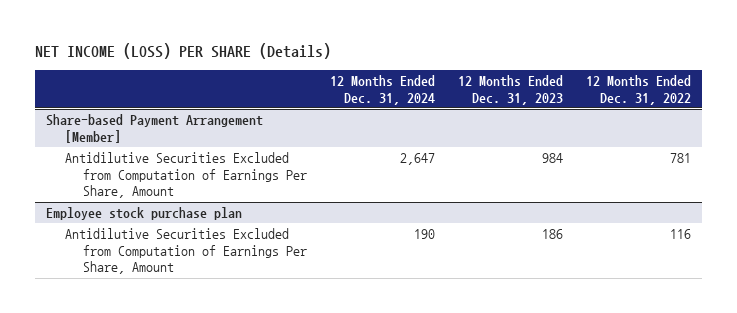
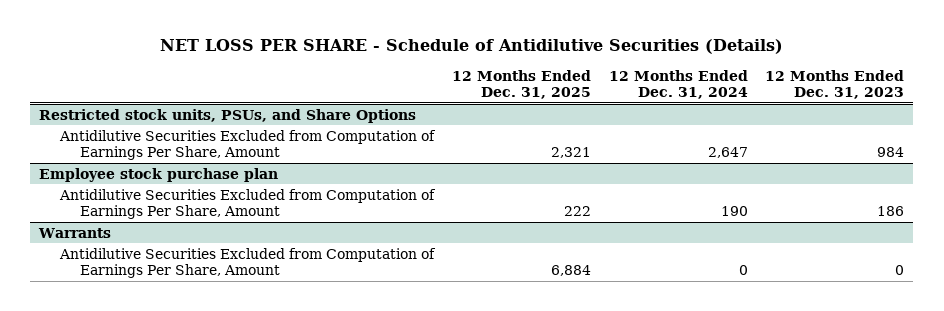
- NET INCOME (LOSS) PER SHARE (Details)
+ NET LOSS PER SHARE - Schedule of Antidilutive Securities (Details)
- | 12 Months Ended Dec. 31, 2024 | 12 Months Ended Dec. 31, 2023 | 12 Months Ended Dec. 31, 2022
+ | 12 Months Ended Dec. 31, 2025 | 12 Months Ended Dec. 31, 2024 | 12 Months Ended Dec. 31, 2023
- Share-based Payment Arrangement [Member]
+ Restricted stock units, PSUs, and Share Options
+ Warrants
+ Antidilutive Securities Excluded from Computation of Earnings Per Share, Amount | 6,884 | 0 | 0

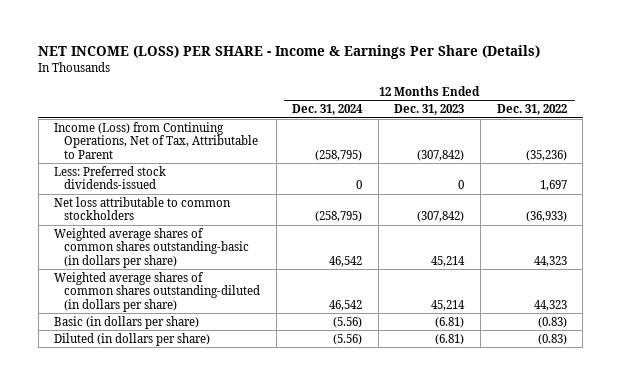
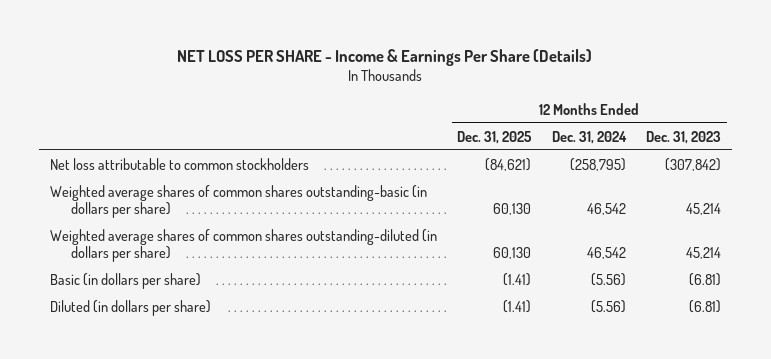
- NET INCOME (LOSS) PER SHARE - Income & Earnings Per Share (Details)
+ NET LOSS PER SHARE - Income & Earnings Per Share (Details)
- | 12 Months Ended Dec. 31, 2024 | 12 Months Ended Dec. 31, 2023 | 12 Months Ended Dec. 31, 2022
+ | 12 Months Ended Dec. 31, 2025 | 12 Months Ended Dec. 31, 2024 | 12 Months Ended Dec. 31, 2023
- Income (Loss) from Continuing Operations, Net of Tax, Attributable to Parent | (258,795) | (307,842) | (35,236)
- Less: Preferred stock dividends-issued | 0 | 0 | 1,697

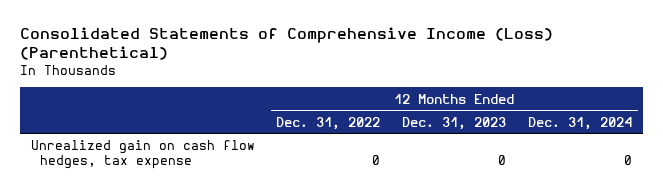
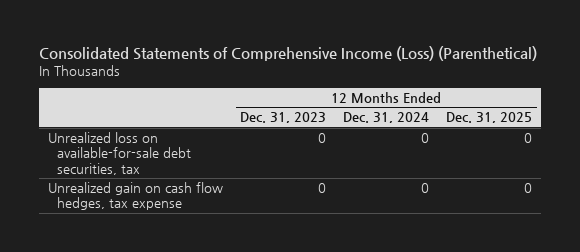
- | 12 Months Ended Dec. 31, 2022 | 12 Months Ended Dec. 31, 2023 | 12 Months Ended Dec. 31, 2024
+ | 12 Months Ended Dec. 31, 2023 | 12 Months Ended Dec. 31, 2024 | 12 Months Ended Dec. 31, 2025
+ Unrealized loss on available-for-sale debt securities, tax | 0 | 0 | 0

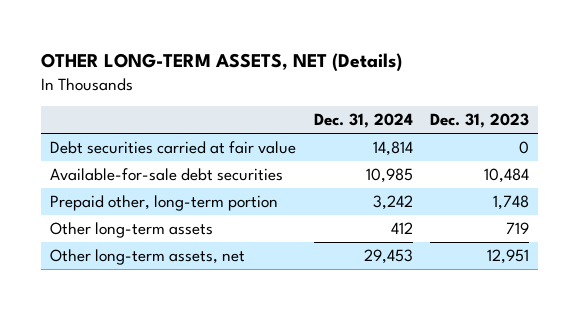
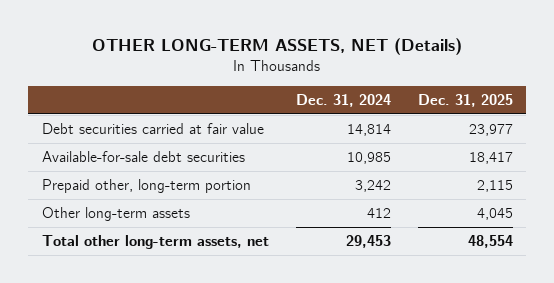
- | Dec. 31, 2024 | Dec. 31, 2023
+ | Dec. 31, 2024 | Dec. 31, 2025
- Other long-term assets, net | 29,453 | 12,951
+ Total other long-term assets, net | 29,453 | 48,554

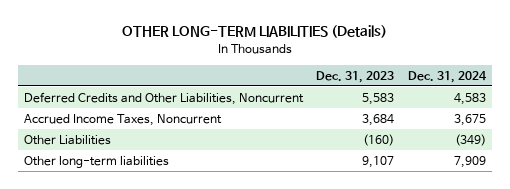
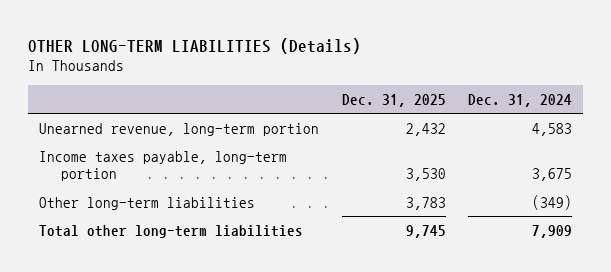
- | Dec. 31, 2023 | Dec. 31, 2024
+ | Dec. 31, 2025 | Dec. 31, 2024
- Deferred Credits and Other Liabilities, Noncurrent | 5,583 | 4,583
- Accrued Income Taxes, Noncurrent | 3,684 | 3,675
- Other Liabilities | (160) | (349)
- Other long-term liabilities | 9,107 | 7,909
+ Unearned revenue, long-term portion | 2,432 | 4,583
+ Income taxes payable, long-term portion | 3,530 | 3,675
+ Other long-term liabilities | 3,783 | (349)
+ Total other long-term liabilities | 9,745 | 7,909

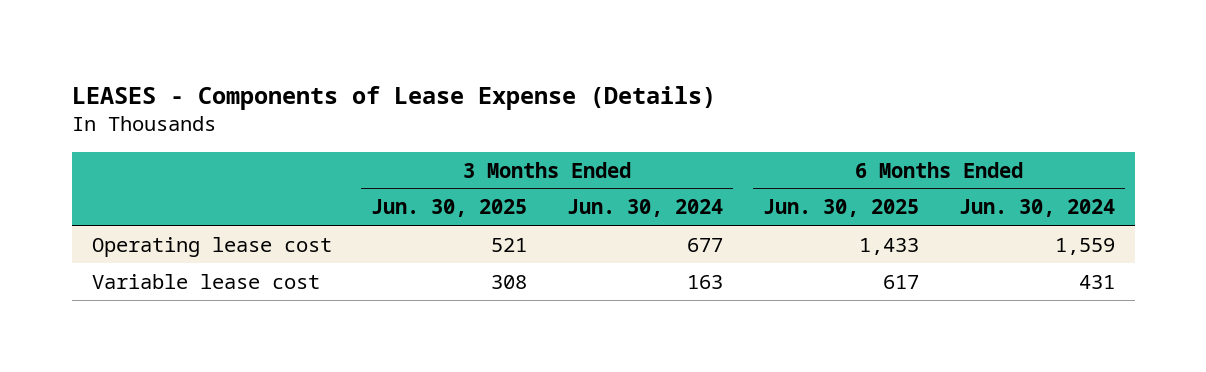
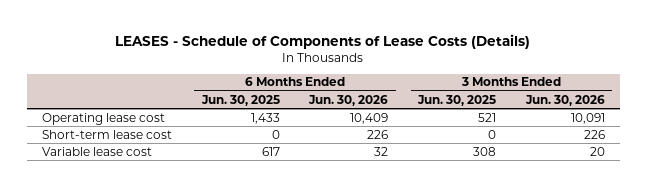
- LEASES - Components of Lease Expense (Details)
+ LEASES - Schedule of Components of Lease Costs (Details)
- | 3 Months Ended Jun. 30, 2025 | 3 Months Ended Jun. 30, 2024 | 6 Months Ended Jun. 30, 2025 | 6 Months Ended Jun. 30, 2024
+ | 6 Months Ended Jun. 30, 2025 | 6 Months Ended Jun. 30, 2026 | 3 Months Ended Jun. 30, 2025 | 3 Months Ended Jun. 30, 2026
+ Short-term lease cost | 0 | 226 | 0 | 226

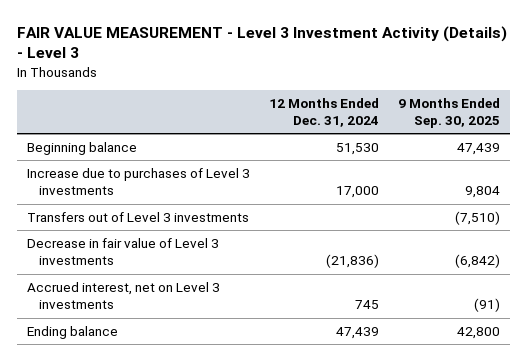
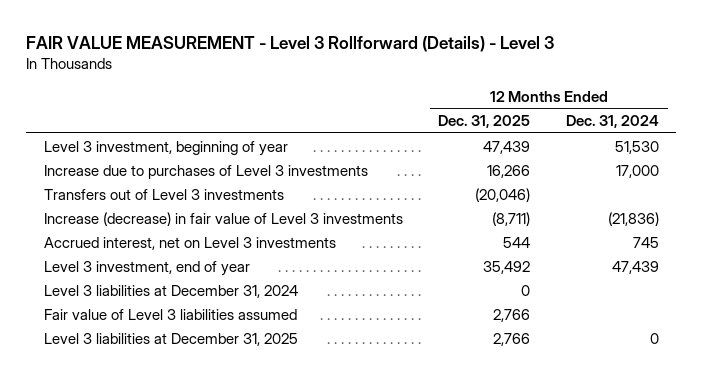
- FAIR VALUE MEASUREMENT - Level 3 Investment Activity (Details) - Level 3
+ FAIR VALUE MEASUREMENT - Level 3 Rollforward (Details) - Level 3
- | 12 Months Ended Dec. 31, 2024 | 9 Months Ended Sep. 30, 2025
+ | 12 Months Ended Dec. 31, 2025 | 12 Months Ended Dec. 31, 2024
- Beginning balance | 51,530 | 47,439
+ Level 3 investment, beginning of year | 47,439 | 51,530
- Decrease in fair value of Level 3 investments | (21,836) | (6,842)
+ Increase (decrease) in fair value of Level 3 investments | (8,711) | (21,836)
- Ending balance | 47,439 | 42,800
+ Level 3 investment, end of year | 35,492 | 47,439
+ Level 3 liabilities at December 31, 2024 | 0 |
+ Fair value of Level 3 liabilities assumed | 2,766 |
+ Level 3 liabilities at December 31, 2025 | 2,766 | 0

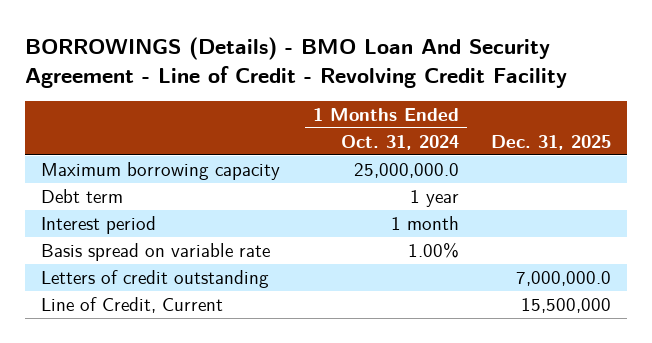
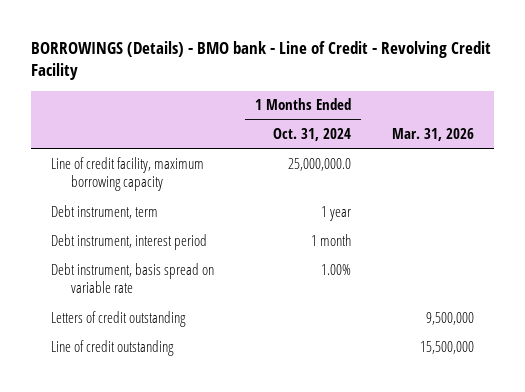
- BORROWINGS (Details) - BMO Loan And Security Agreement - Line of Credit - Revolving Credit Facility
+ BORROWINGS (Details) - BMO bank - Line of Credit - Revolving Credit Facility
- | 1 Months Ended Oct. 31, 2024 | Dec. 31, 2025
+ | 1 Months Ended Oct. 31, 2024 | Mar. 31, 2026
- Maximum borrowing capacity | 25,000,000.0 |
- Debt term | 1 year |
- Interest period | 1 month |
- Basis spread on variable rate | 1.00% |
+ Line of credit facility, maximum borrowing capacity | 25,000,000.0 |
+ Debt instrument, term | 1 year |
+ Debt instrument, interest period | 1 month |
+ Debt instrument, basis spread on variable rate | 1.00% |
- Line of Credit, Current | | 15,500,000
+ Line of credit outstanding | | 15,500,000

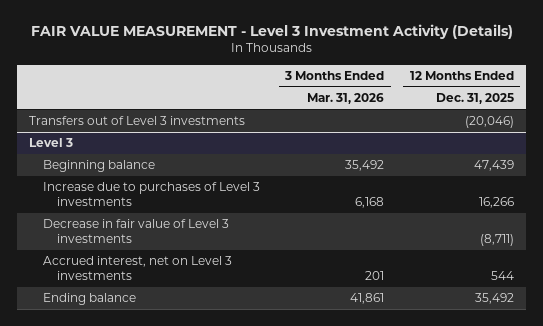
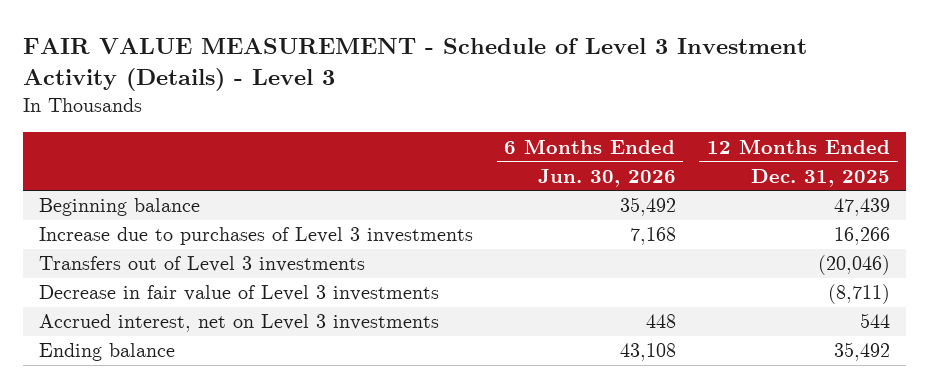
- FAIR VALUE MEASUREMENT - Level 3 Investment Activity (Details)
+ FAIR VALUE MEASUREMENT - Schedule of Level 3 Investment Activity (Details) - Level 3
- | 3 Months Ended Mar. 31, 2026 | 12 Months Ended Dec. 31, 2025
+ | 6 Months Ended Jun. 30, 2026 | 12 Months Ended Dec. 31, 2025
- Level 3
moved down: Transfers out of Level 3 investments | | (20,046)

